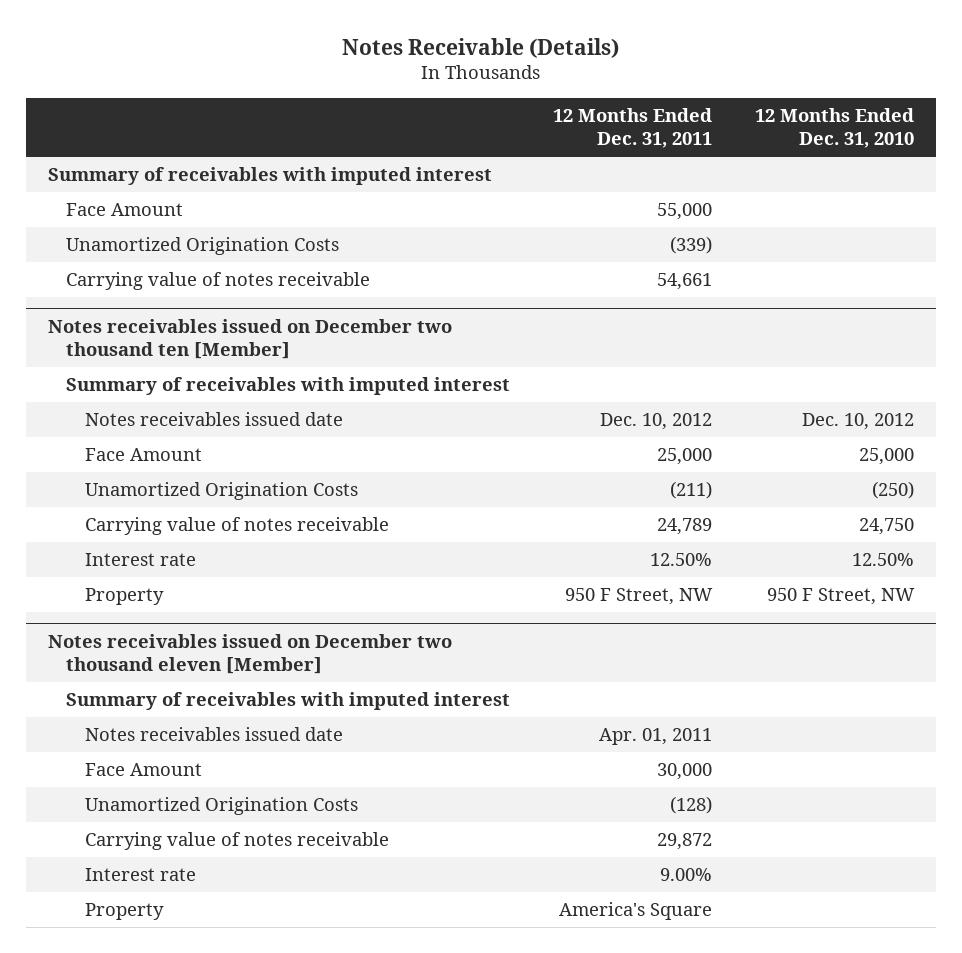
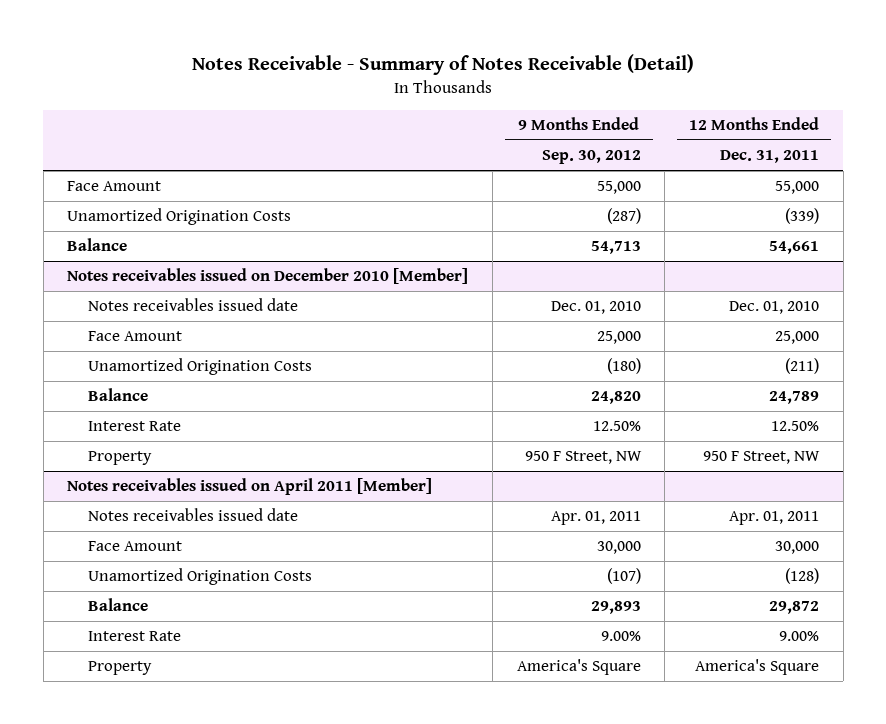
- Notes Receivable (Details)
+ Notes Receivable - Summary of Notes Receivable (Detail)
- | 12 Months Ended Dec. 31, 2011 | 12 Months Ended Dec. 31, 2010
+ | 9 Months Ended Sep. 30, 2012 | 12 Months Ended Dec. 31, 2011
- Summary of receivables with imputed interest
- Carrying value of notes receivable | 54,661 |
- Notes receivables issued on December two thousand ten [Member]
- Summary of receivables with imputed interest
- Notes receivables issued date | Dec. 10, 2012 | Dec. 10, 2012
+ Balance | 54,713 | 54,661
+ Notes receivables issued on December 2010 [Member]
+ Notes receivables issued date | Dec. 01, 2010 | Dec. 01, 2010
- Carrying value of notes receivable | 24,789 | 24,750
- Interest rate | 12.50% | 12.50%
+ Balance | 24,820 | 24,789
+ Interest Rate | 12.50% | 12.50%
- Notes receivables issued on December two thousand eleven [Member]
- Summary of receivables with imputed interest
+ Notes receivables issued on April 2011 [Member]
- Carrying value of notes receivable | 29,872 |
- Interest rate | 9.00% |
+ Balance | 29,893 | 29,872
+ Interest Rate | 9.00% | 9.00%

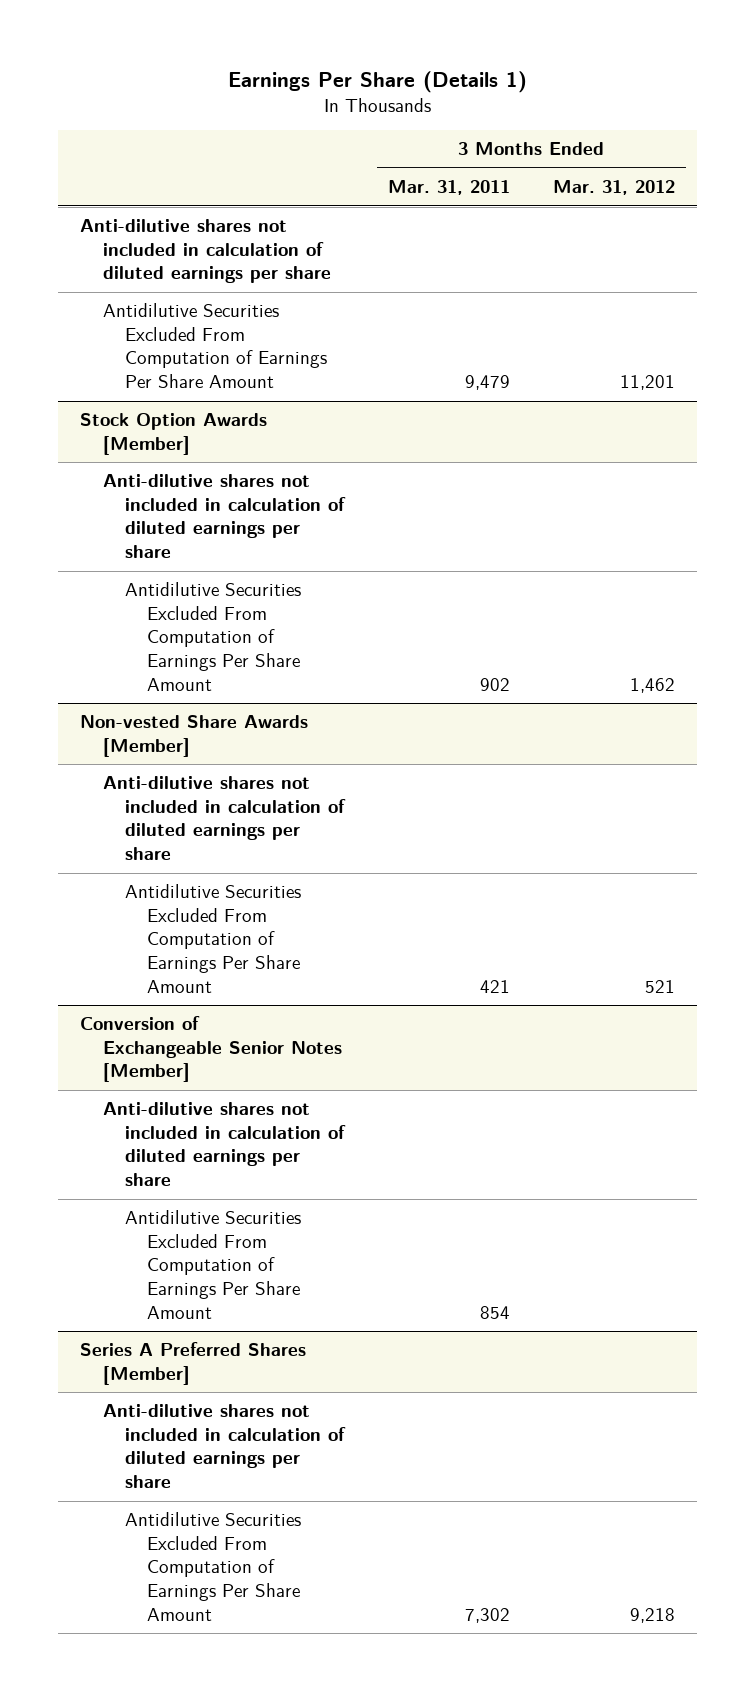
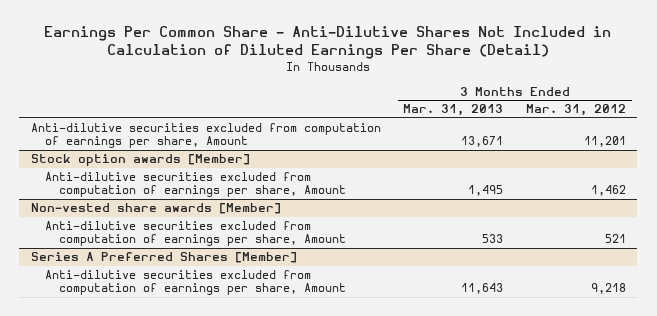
- Earnings Per Share (Details 1)
+ Earnings Per Common Share - Anti-Dilutive Shares Not Included in Calculation of Diluted Earnings Per Share (Detail)
- | 3 Months Ended Mar. 31, 2011 | 3 Months Ended Mar. 31, 2012
+ | 3 Months Ended Mar. 31, 2013 | 3 Months Ended Mar. 31, 2012
- Anti-dilutive shares not included in calculation of diluted earnings per share
- Antidilutive Securities Excluded From Computation of Earnings Per Share Amount | 9,479 | 11,201
- Stock Option Awards [Member]
- Anti-dilutive shares not included in calculation of diluted earnings per share
- Antidilutive Securities Excluded From Computation of Earnings Per Share Amount | 902 | 1,462
- Non-vested Share Awards [Member]
- Anti-dilutive shares not included in calculation of diluted earnings per share
- Antidilutive Securities Excluded From Computation of Earnings Per Share Amount | 421 | 521
- Conversion of Exchangeable Senior Notes [Member]
- Anti-dilutive shares not included in calculation of diluted earnings per share
- Antidilutive Securities Excluded From Computation of Earnings Per Share Amount | 854 |
+ Anti-dilutive securities excluded from computation of earnings per share, Amount | 13,671 | 11,201
+ Stock option awards [Member]
+ Anti-dilutive securities excluded from computation of earnings per share, Amount | 1,495 | 1,462
+ Non-vested share awards [Member]
+ Anti-dilutive securities excluded from computation of earnings per share, Amount | 533 | 521
@ Series A Preferred Shares [Member]
- Anti-dilutive shares not included in calculation of diluted earnings per share
- Antidilutive Securities Excluded From Computation of Earnings Per Share Amount | 7,302 | 9,218
+ Anti-dilutive securities excluded from computation of earnings per share, Amount | 11,643 | 9,218

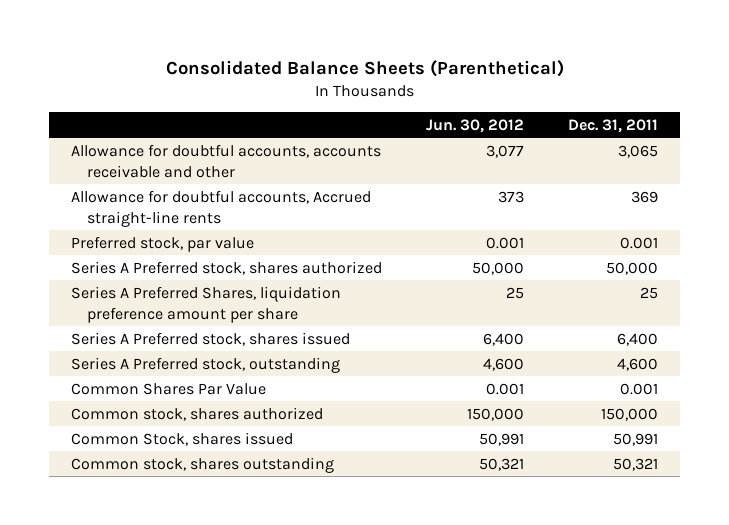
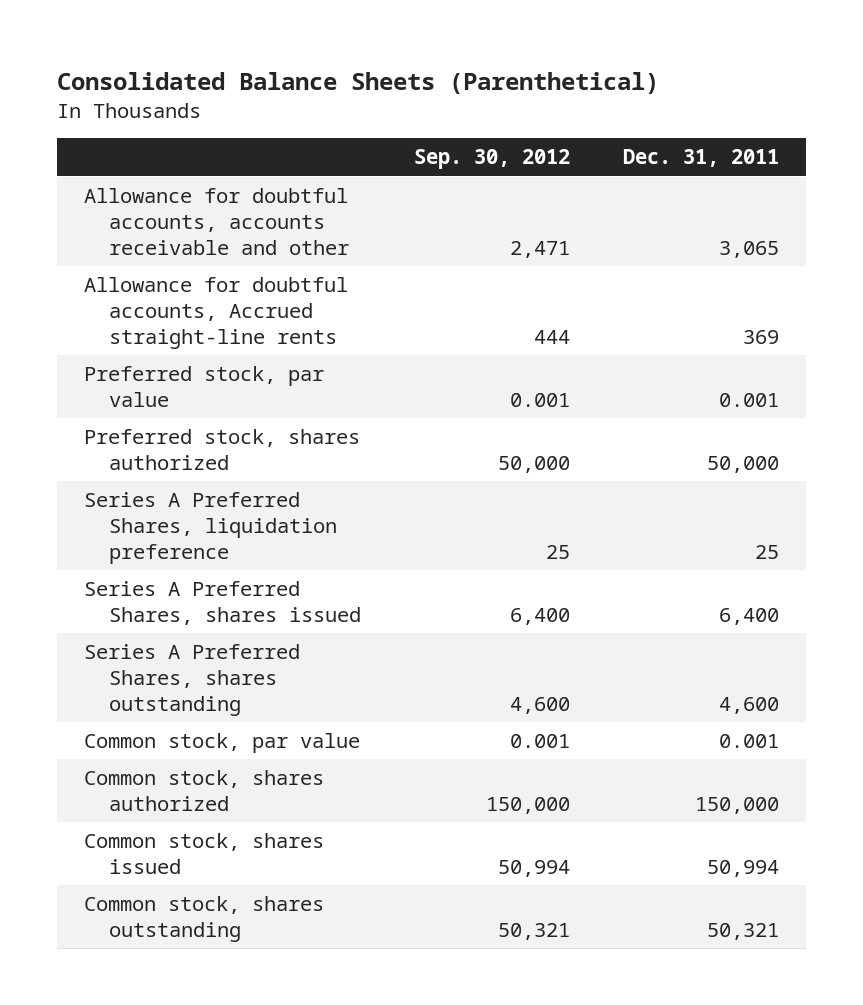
- | Jun. 30, 2012 | Dec. 31, 2011
+ | Sep. 30, 2012 | Dec. 31, 2011
- Series A Preferred stock, shares authorized | 50,000 | 50,000
- Series A Preferred Shares, liquidation preference amount per share | 25 | 25
- Series A Preferred stock, shares issued | 6,400 | 6,400
- Series A Preferred stock, outstanding | 4,600 | 4,600
- Common Shares Par Value | 0.001 | 0.001
+ Preferred stock, shares authorized | 50,000 | 50,000
+ Series A Preferred Shares, liquidation preference | 25 | 25
+ Series A Preferred Shares, shares issued | 6,400 | 6,400
+ Series A Preferred Shares, shares outstanding | 4,600 | 4,600
+ Common stock, par value | 0.001 | 0.001
- Common Stock, shares issued | 50,991 | 50,991
+ Common stock, shares issued | 50,994 | 50,994

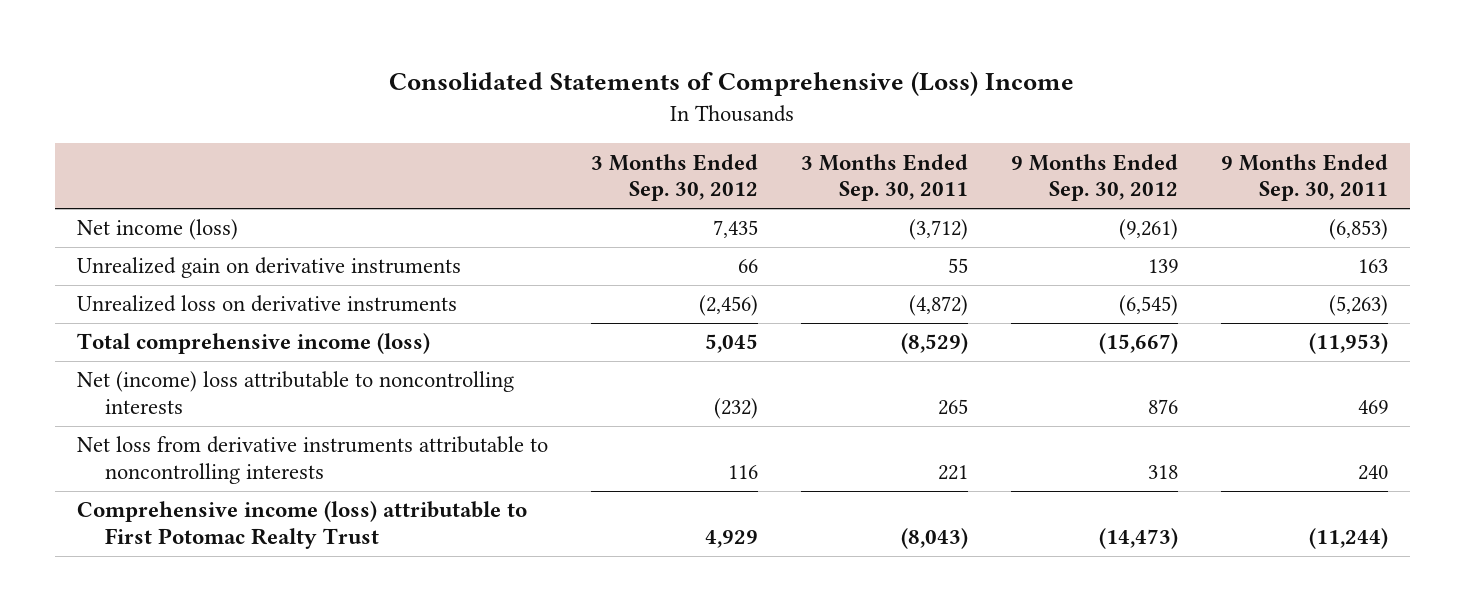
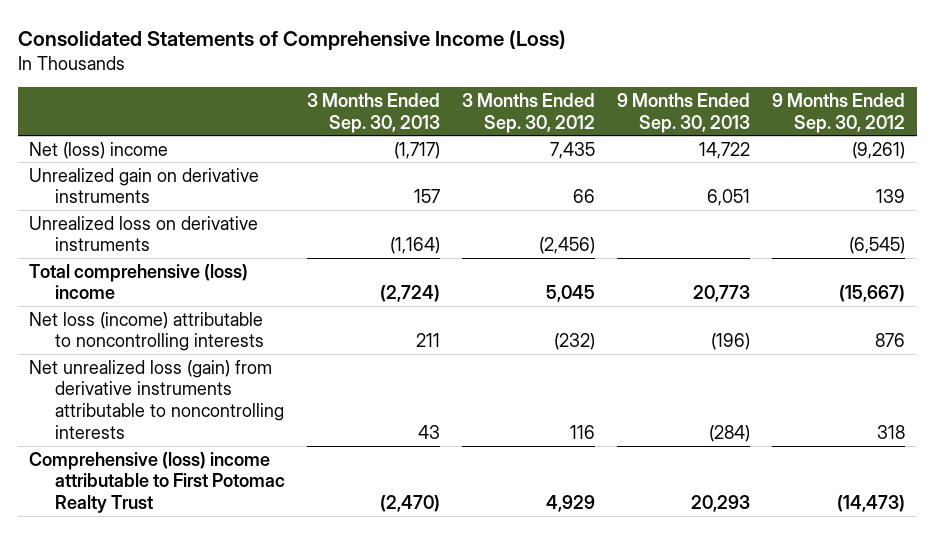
- Consolidated Statements of Comprehensive (Loss) Income
+ Consolidated Statements of Comprehensive Income (Loss)
- | 3 Months Ended Sep. 30, 2012 | 3 Months Ended Sep. 30, 2011 | 9 Months Ended Sep. 30, 2012 | 9 Months Ended Sep. 30, 2011
+ | 3 Months Ended Sep. 30, 2013 | 3 Months Ended Sep. 30, 2012 | 9 Months Ended Sep. 30, 2013 | 9 Months Ended Sep. 30, 2012
- Net income (loss) | 7,435 | (3,712) | (9,261) | (6,853)
+ Net (loss) income | (1,717) | 7,435 | 14,722 | (9,261)
- Total comprehensive income (loss) | 5,045 | (8,529) | (15,667) | (11,953)
- Net (income) loss attributable to noncontrolling interests | (232) | 265 | 876 | 469
- Net loss from derivative instruments attributable to noncontrolling interests | 116 | 221 | 318 | 240
- Comprehensive income (loss) attributable to First Potomac Realty Trust | 4,929 | (8,043) | (14,473) | (11,244)
+ Total comprehensive (loss) income | (2,724) | 5,045 | 20,773 | (15,667)
+ Net loss (income) attributable to noncontrolling interests | 211 | (232) | (196) | 876
+ Net unrealized loss (gain) from derivative instruments attributable to noncontrolling interests | 43 | 116 | (284) | 318
+ Comprehensive (loss) income attributable to First Potomac Realty Trust | (2,470) | 4,929 | 20,293 | (14,473)

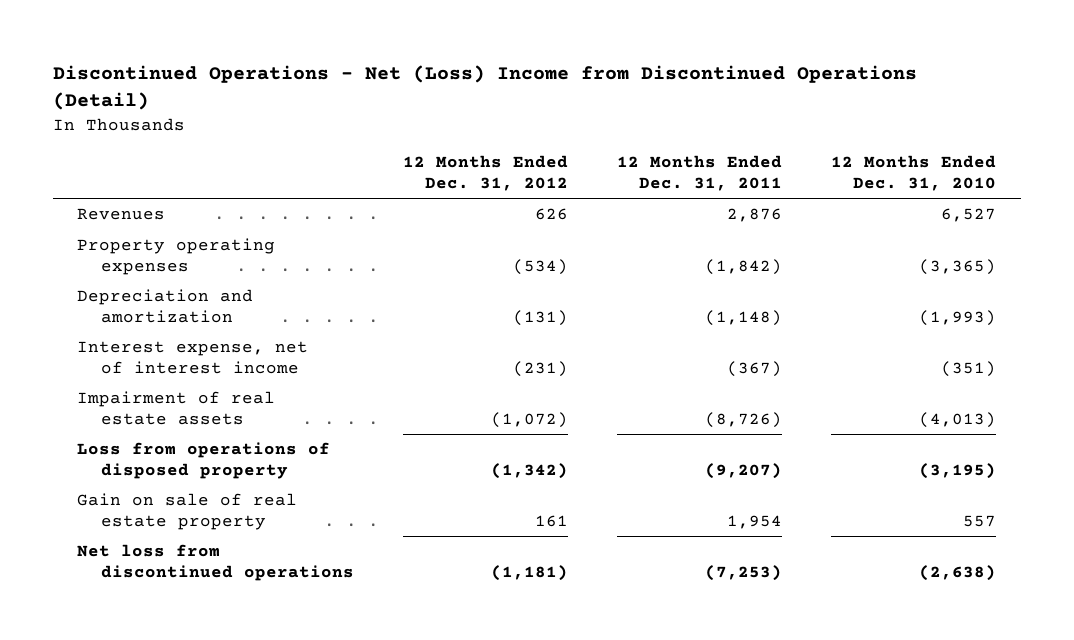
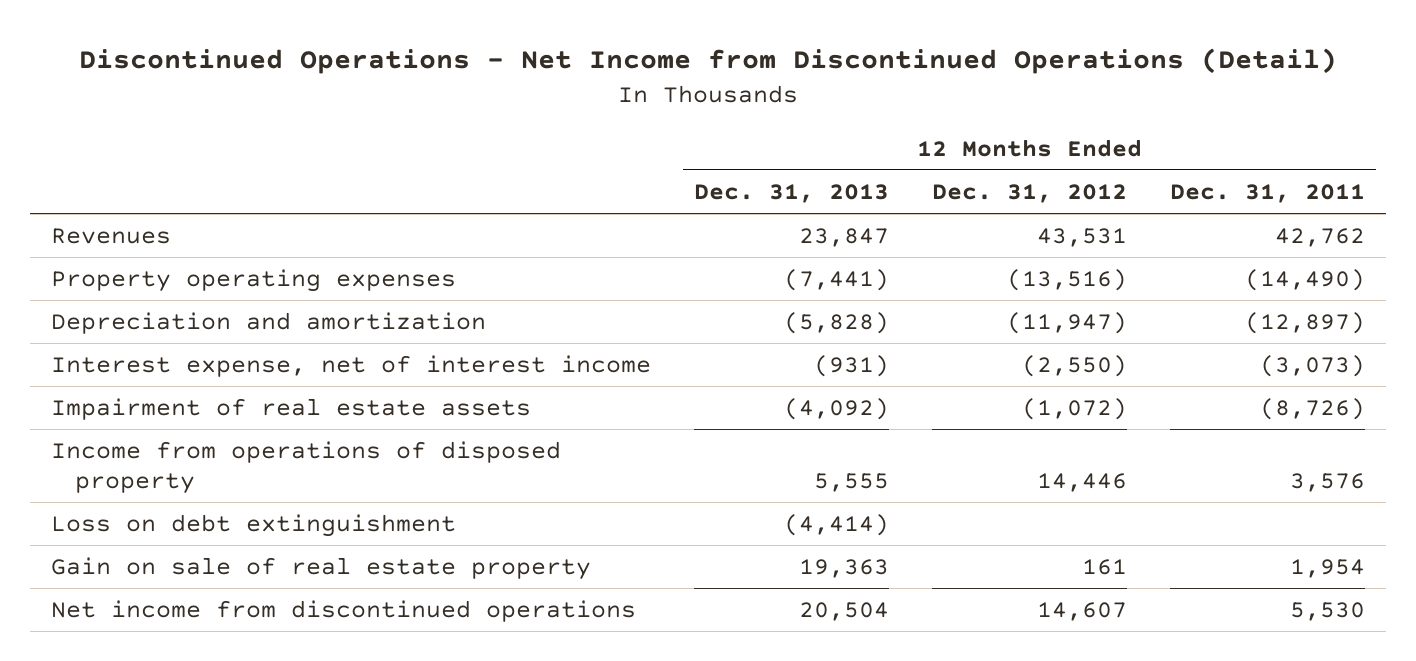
- Discontinued Operations - Net (Loss) Income from Discontinued Operations (Detail)
+ Discontinued Operations - Net Income from Discontinued Operations (Detail)
- | 12 Months Ended Dec. 31, 2012 | 12 Months Ended Dec. 31, 2011 | 12 Months Ended Dec. 31, 2010
+ | 12 Months Ended Dec. 31, 2013 | 12 Months Ended Dec. 31, 2012 | 12 Months Ended Dec. 31, 2011
- Revenues | 626 | 2,876 | 6,527
- Property operating expenses | (534) | (1,842) | (3,365)
- Depreciation and amortization | (131) | (1,148) | (1,993)
- Interest expense, net of interest income | (231) | (367) | (351)
+ Revenues | 23,847 | 43,531 | 42,762
+ Property operating expenses | (7,441) | (13,516) | (14,490)
+ Depreciation and amortization | (5,828) | (11,947) | (12,897)
+ Interest expense, net of interest income | (931) | (2,550) | (3,073)
- Loss from operations of disposed property | (1,342) | (9,207) | (3,195)
+ Income from operations of disposed property | 5,555 | 14,446 | 3,576
+ Loss on debt extinguishment | (4,414) | |
- Net loss from discontinued operations | (1,181) | (7,253) | (2,638)
+ Net income from discontinued operations | 20,504 | 14,607 | 5,530

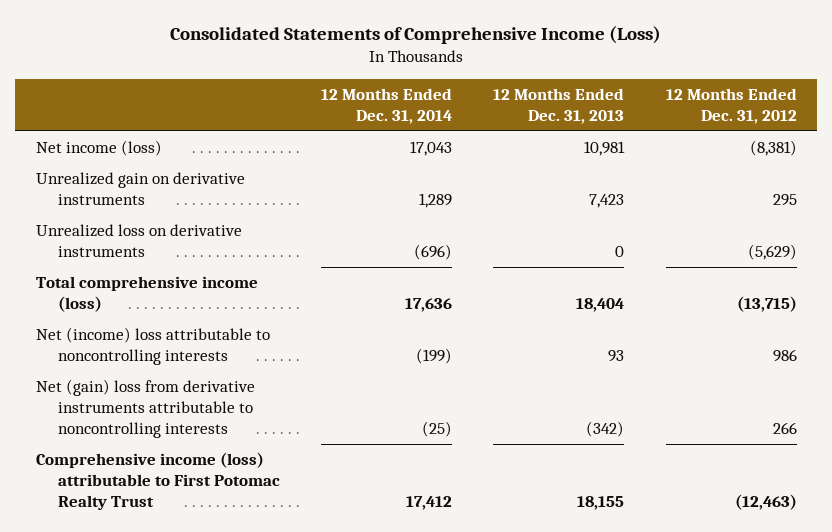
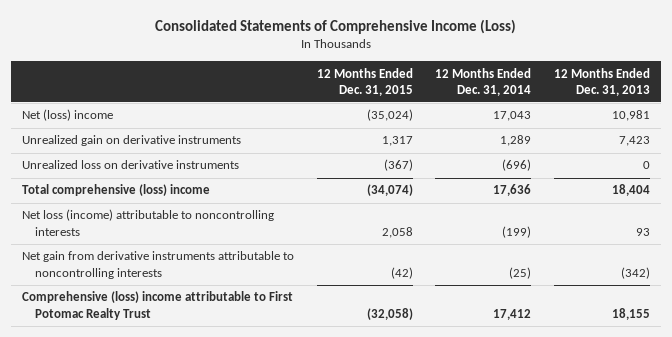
- | 12 Months Ended Dec. 31, 2014 | 12 Months Ended Dec. 31, 2013 | 12 Months Ended Dec. 31, 2012
+ | 12 Months Ended Dec. 31, 2015 | 12 Months Ended Dec. 31, 2014 | 12 Months Ended Dec. 31, 2013
- Net income (loss) | 17,043 | 10,981 | (8,381)
+ Net (loss) income | (35,024) | 17,043 | 10,981
- Total comprehensive income (loss) | 17,636 | 18,404 | (13,715)
- Net (income) loss attributable to noncontrolling interests | (199) | 93 | 986
- Net (gain) loss from derivative instruments attributable to noncontrolling interests | (25) | (342) | 266
- Comprehensive income (loss) attributable to First Potomac Realty Trust | 17,412 | 18,155 | (12,463)
+ Total comprehensive (loss) income | (34,074) | 17,636 | 18,404
+ Net loss (income) attributable to noncontrolling interests | 2,058 | (199) | 93
+ Net gain from derivative instruments attributable to noncontrolling interests | (42) | (25) | (342)
+ Comprehensive (loss) income attributable to First Potomac Realty Trust | (32,058) | 17,412 | 18,155

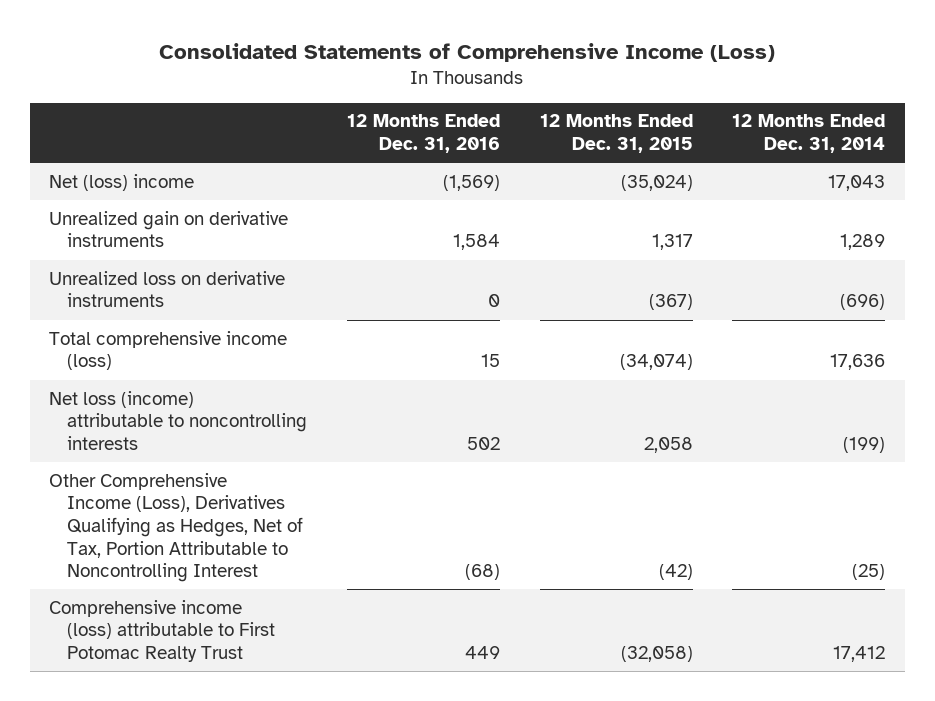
- | 12 Months Ended Dec. 31, 2015 | 12 Months Ended Dec. 31, 2014 | 12 Months Ended Dec. 31, 2013
+ | 12 Months Ended Dec. 31, 2016 | 12 Months Ended Dec. 31, 2015 | 12 Months Ended Dec. 31, 2014
- Total comprehensive (loss) income | (34,074) | 17,636 | 18,404
+ Total comprehensive income (loss) | 15 | (34,074) | 17,636
- Net gain from derivative instruments attributable to noncontrolling interests | (42) | (25) | (342)
- Comprehensive (loss) income attributable to First Potomac Realty Trust | (32,058) | 17,412 | 18,155
+ Other Comprehensive Income (Loss), Derivatives Qualifying as Hedges, Net of Tax, Portion Attributable to Noncontrolling Interest | (68) | (42) | (25)
+ Comprehensive income (loss) attributable to First Potomac Realty Trust | 449 | (32,058) | 17,412

